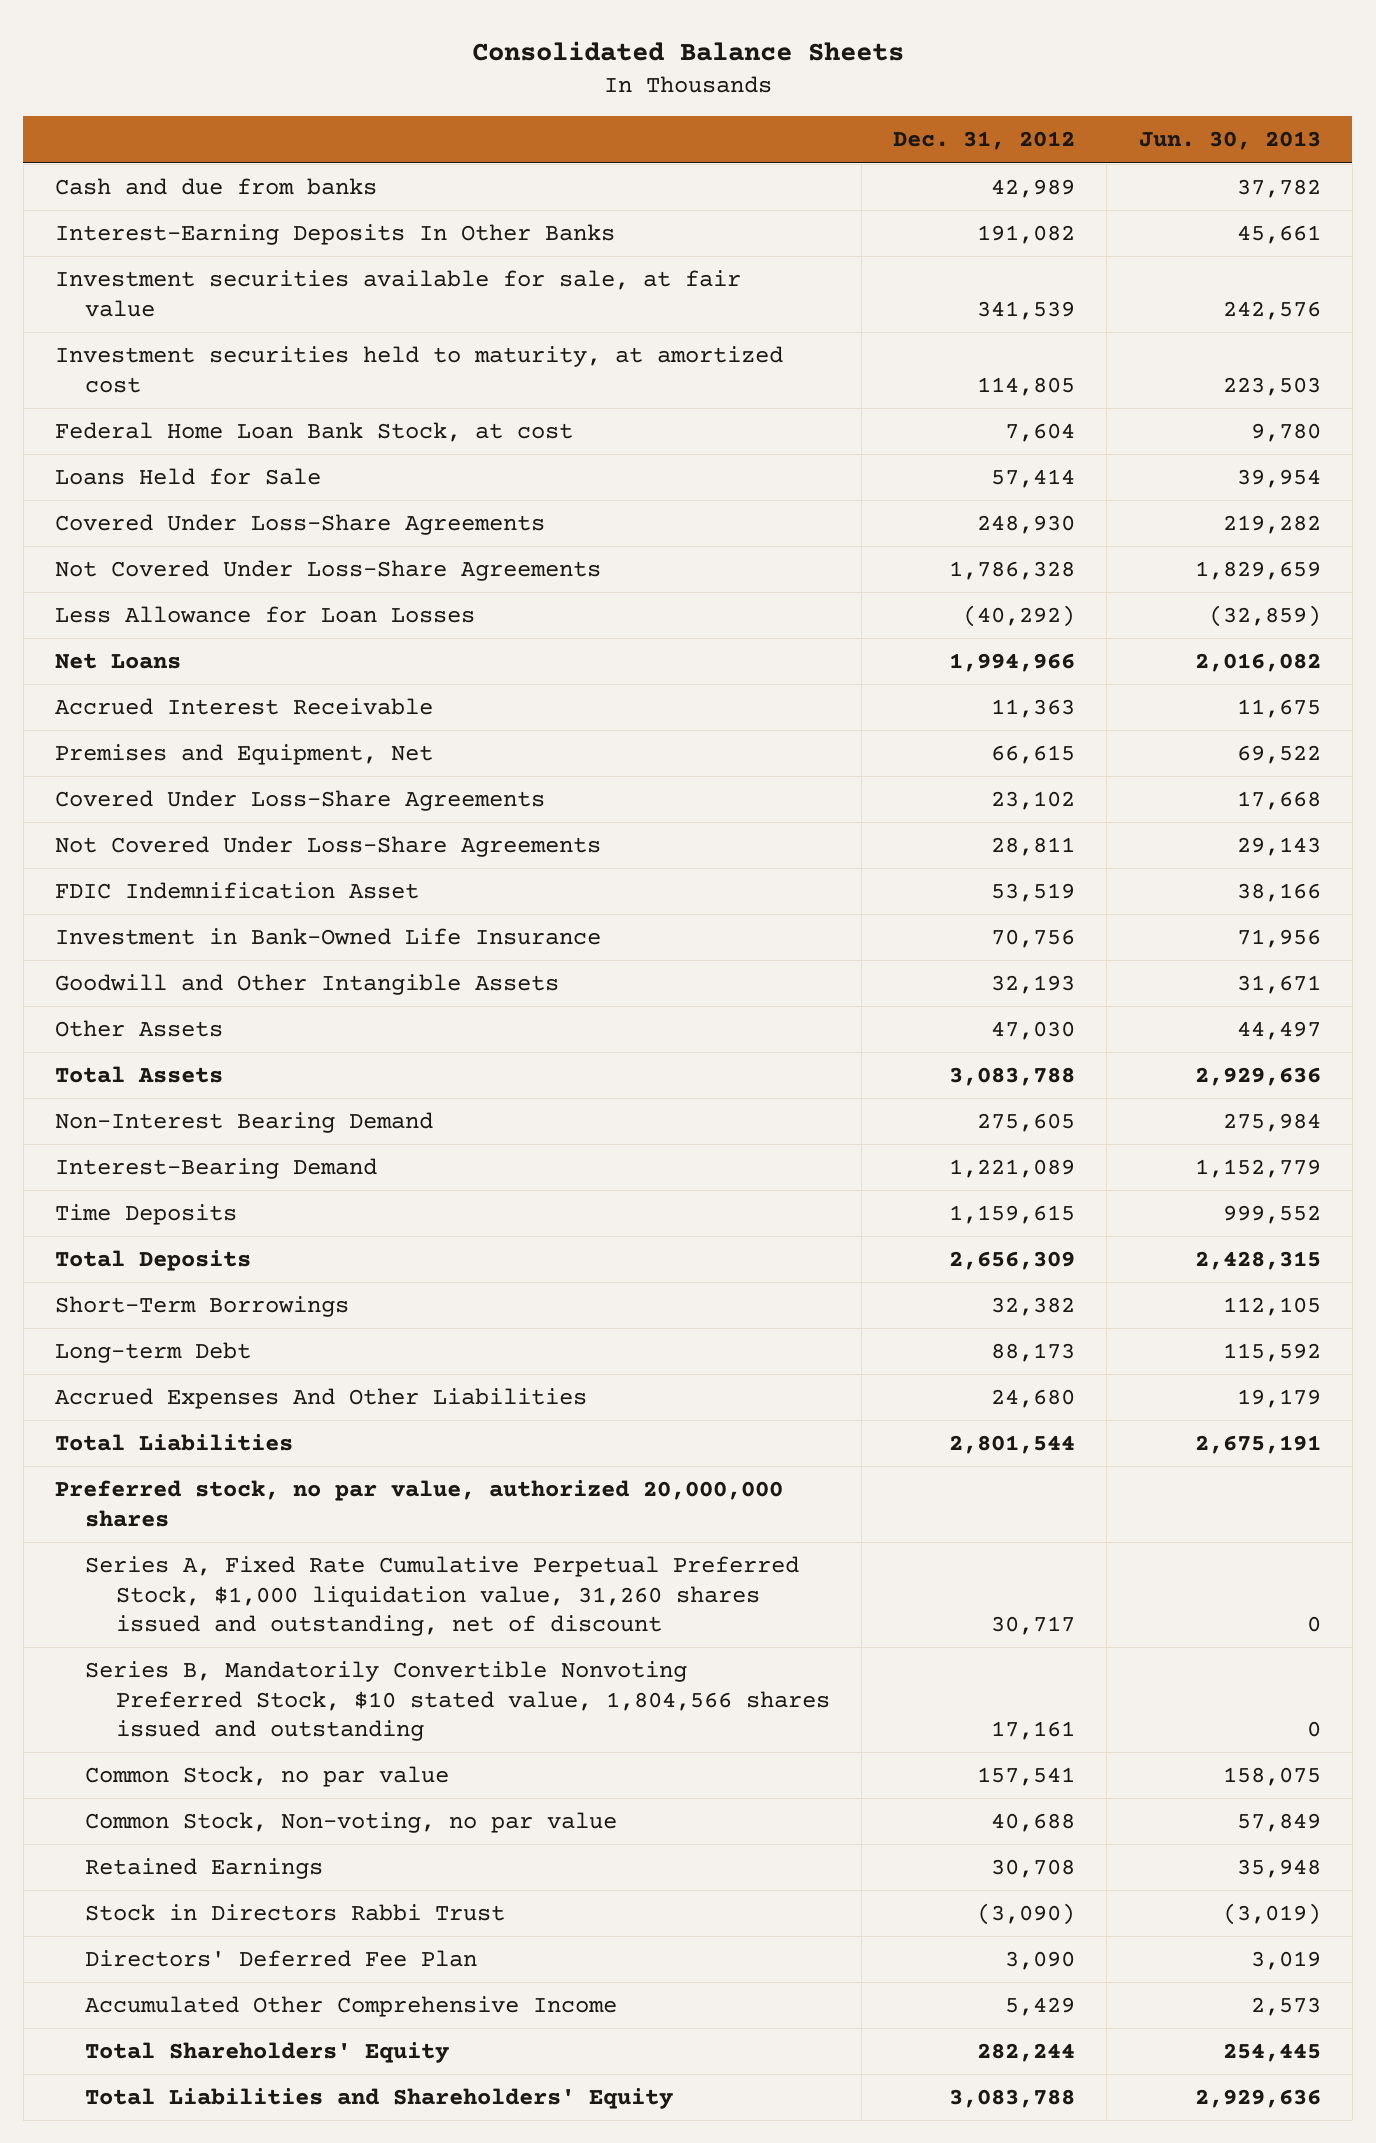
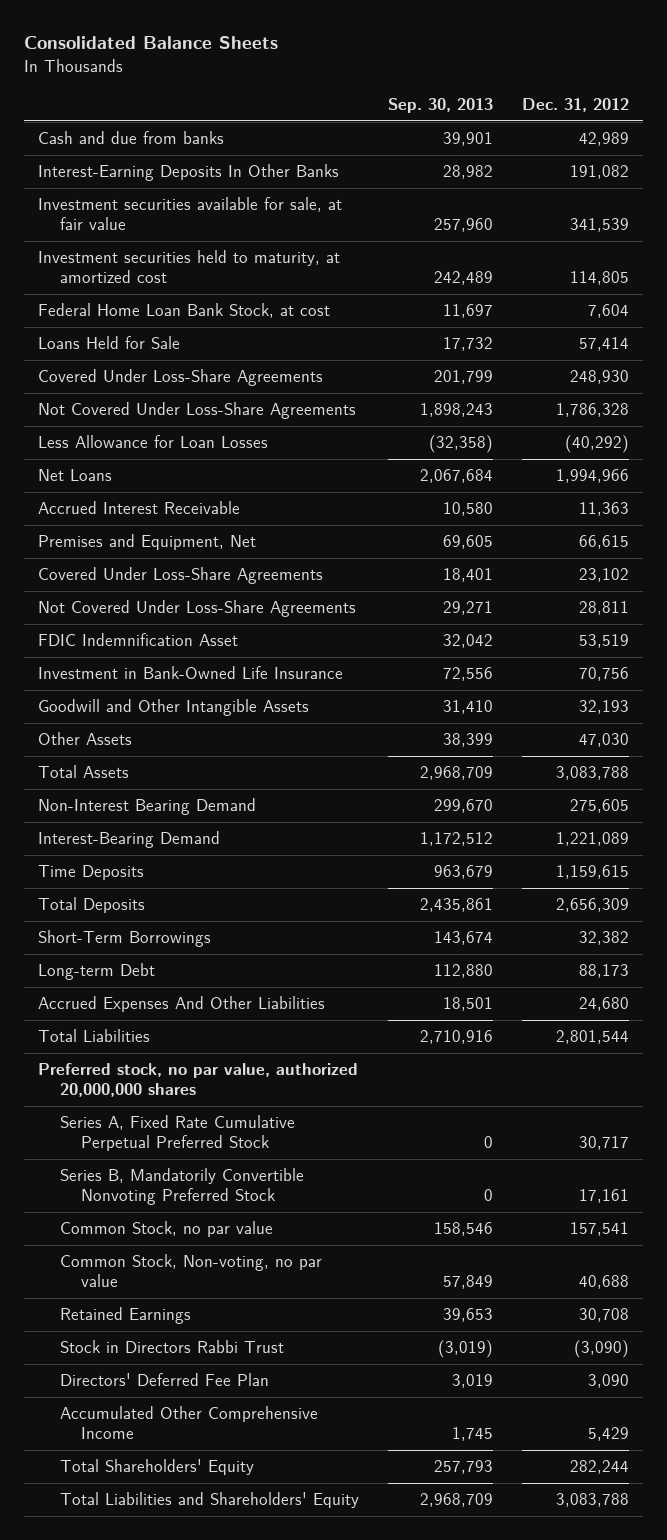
- | Dec. 31, 2012 | Jun. 30, 2013
+ | Sep. 30, 2013 | Dec. 31, 2012
- Series A, Fixed Rate Cumulative Perpetual Preferred Stock, $1,000 liquidation value, 31,260 shares issued and outstanding, net of discount | 30,717 | 0
- Series B, Mandatorily Convertible Nonvoting Preferred Stock, $10 stated value, 1,804,566 shares issued and outstanding | 17,161 | 0
+ Series A, Fixed Rate Cumulative Perpetual Preferred Stock | 0 | 30,717
+ Series B, Mandatorily Convertible Nonvoting Preferred Stock | 0 | 17,161

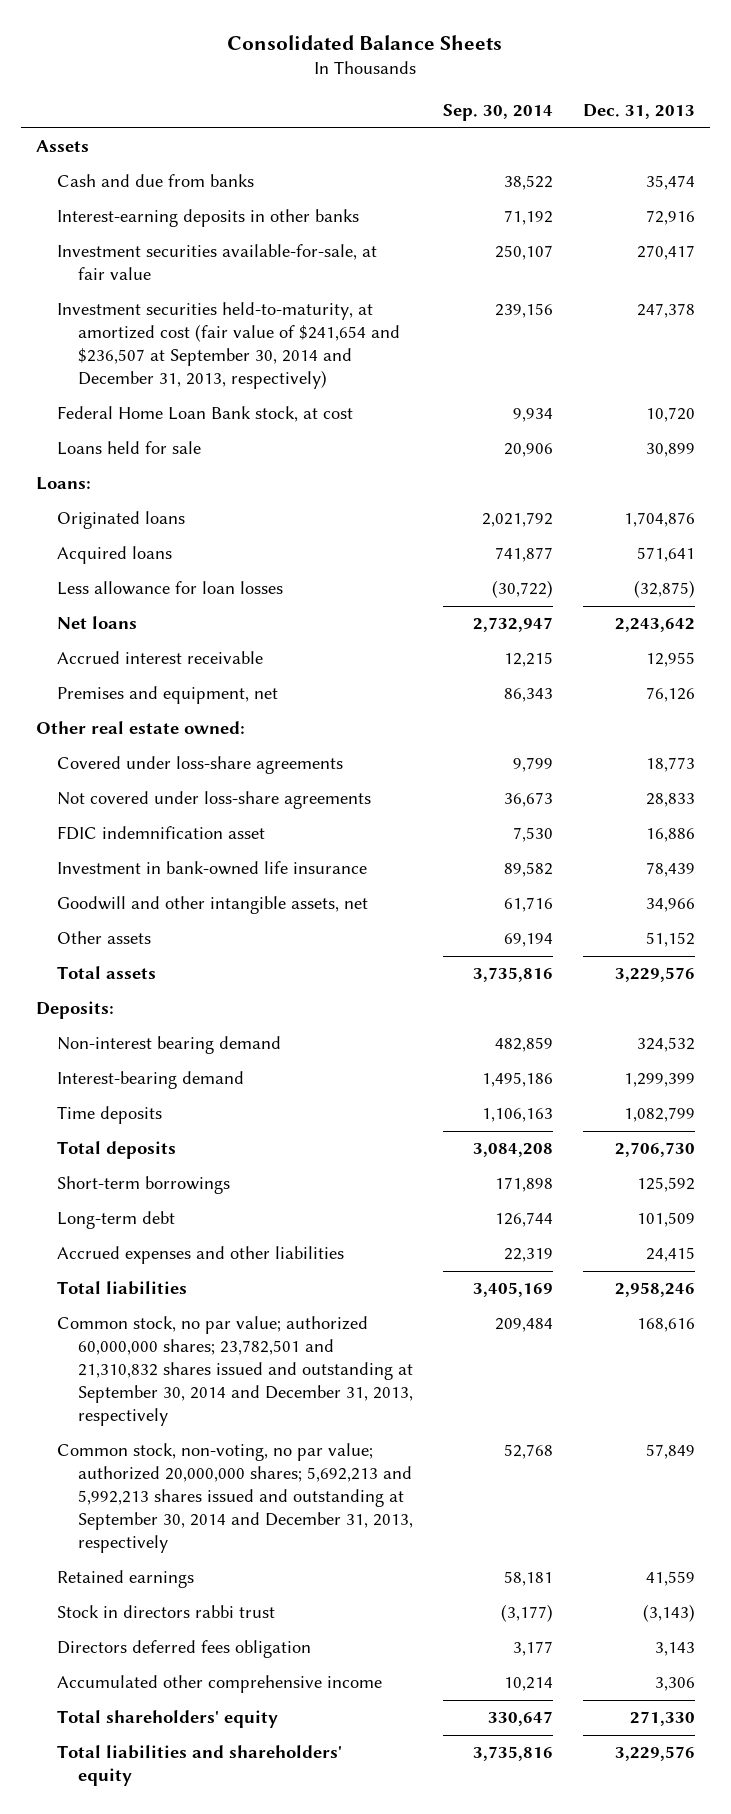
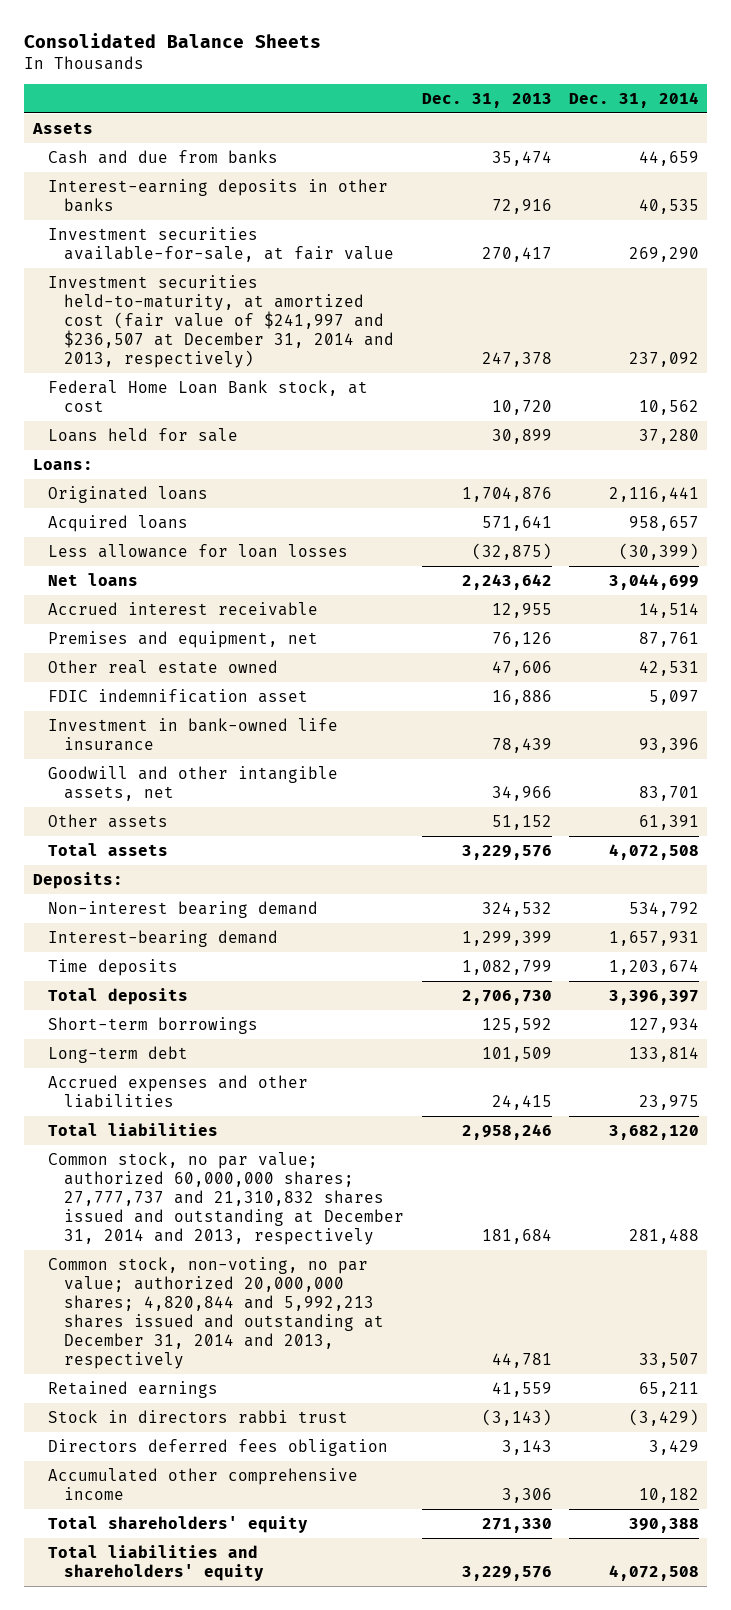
- | Sep. 30, 2014 | Dec. 31, 2013
+ | Dec. 31, 2013 | Dec. 31, 2014
- Investment securities held-to-maturity, at amortized cost (fair value of $241,654 and $236,507 at September 30, 2014 and December 31, 2013, respectively) | 239,156 | 247,378
+ Investment securities held-to-maturity, at amortized cost (fair value of $241,997 and $236,507 at December 31, 2014 and 2013, respectively) | 247,378 | 237,092
- Other real estate owned:
- Covered under loss-share agreements | 9,799 | 18,773
- Not covered under loss-share agreements | 36,673 | 28,833
+ Other real estate owned | 47,606 | 42,531
- Common stock, no par value; authorized 60,000,000 shares; 23,782,501 and 21,310,832 shares issued and outstanding at September 30, 2014 and December 31, 2013, respectively | 209,484 | 168,616
- Common stock, non-voting, no par value; authorized 20,000,000 shares; 5,692,213 and 5,992,213 shares issued and outstanding at September 30, 2014 and December 31, 2013, respectively | 52,768 | 57,849
+ Common stock, no par value; authorized 60,000,000 shares; 27,777,737 and 21,310,832 shares issued and outstanding at December 31, 2014 and 2013, respectively | 181,684 | 281,488
+ Common stock, non-voting, no par value; authorized 20,000,000 shares; 4,820,844 and 5,992,213 shares issued and outstanding at December 31, 2014 and 2013, respectively | 44,781 | 33,507

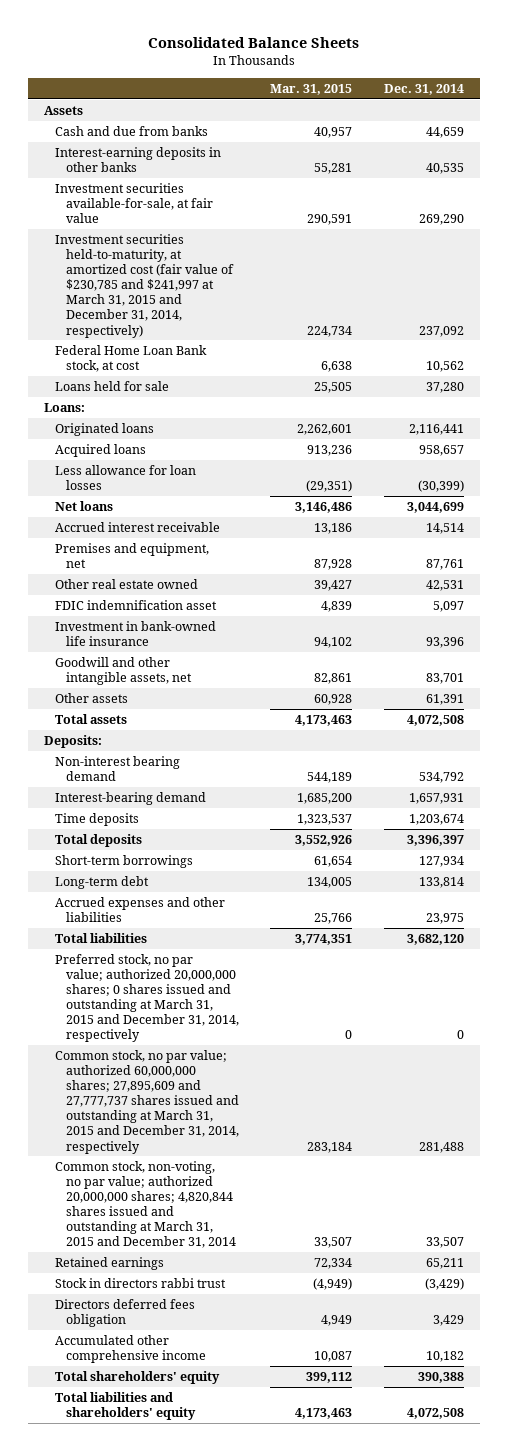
- | Dec. 31, 2013 | Dec. 31, 2014
+ | Mar. 31, 2015 | Dec. 31, 2014
- Investment securities held-to-maturity, at amortized cost (fair value of $241,997 and $236,507 at December 31, 2014 and 2013, respectively) | 247,378 | 237,092
+ Investment securities held-to-maturity, at amortized cost (fair value of $230,785 and $241,997 at March 31, 2015 and December 31, 2014, respectively) | 224,734 | 237,092
- Common stock, no par value; authorized 60,000,000 shares; 27,777,737 and 21,310,832 shares issued and outstanding at December 31, 2014 and 2013, respectively | 181,684 | 281,488
- Common stock, non-voting, no par value; authorized 20,000,000 shares; 4,820,844 and 5,992,213 shares issued and outstanding at December 31, 2014 and 2013, respectively | 44,781 | 33,507
+ Preferred stock, no par value; authorized 20,000,000 shares; 0 shares issued and outstanding at March 31, 2015 and December 31, 2014, respectively | 0 | 0
+ Common stock, no par value; authorized 60,000,000 shares; 27,895,609 and 27,777,737 shares issued and outstanding at March 31, 2015 and December 31, 2014, respectively | 283,184 | 281,488
+ Common stock, non-voting, no par value; authorized 20,000,000 shares; 4,820,844 shares issued and outstanding at March 31, 2015 and December 31, 2014 | 33,507 | 33,507

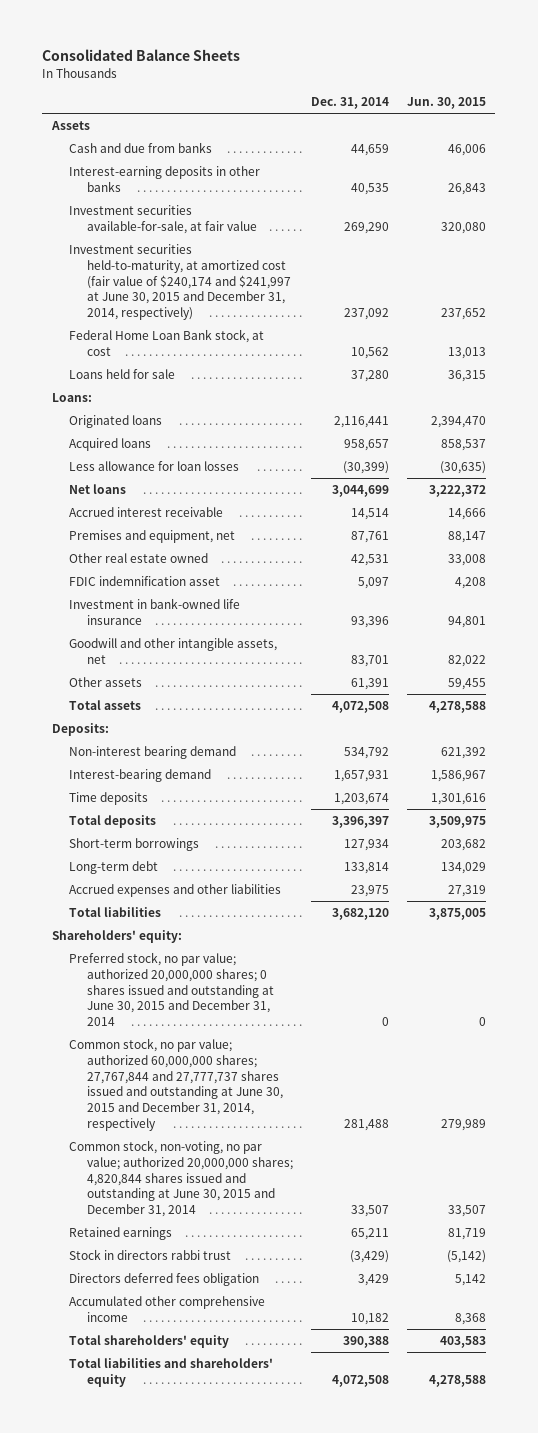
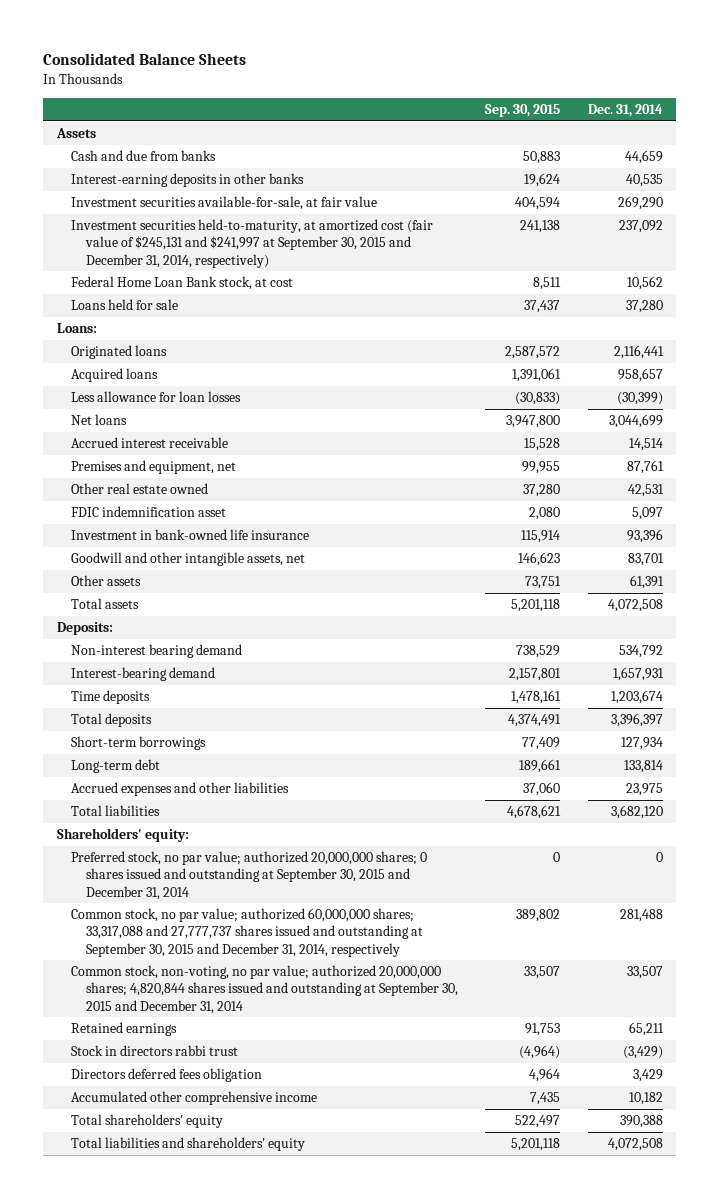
- | Dec. 31, 2014 | Jun. 30, 2015
+ | Sep. 30, 2015 | Dec. 31, 2014
- Investment securities held-to-maturity, at amortized cost (fair value of $240,174 and $241,997 at June 30, 2015 and December 31, 2014, respectively) | 237,092 | 237,652
+ Investment securities held-to-maturity, at amortized cost (fair value of $245,131 and $241,997 at September 30, 2015 and December 31, 2014, respectively) | 241,138 | 237,092
- Preferred stock, no par value; authorized 20,000,000 shares; 0 shares issued and outstanding at June 30, 2015 and December 31, 2014 | 0 | 0
- Common stock, no par value; authorized 60,000,000 shares; 27,767,844 and 27,777,737 shares issued and outstanding at June 30, 2015 and December 31, 2014, respectively | 281,488 | 279,989
- Common stock, non-voting, no par value; authorized 20,000,000 shares; 4,820,844 shares issued and outstanding at June 30, 2015 and December 31, 2014 | 33,507 | 33,507
+ Preferred stock, no par value; authorized 20,000,000 shares; 0 shares issued and outstanding at September 30, 2015 and December 31, 2014 | 0 | 0
+ Common stock, no par value; authorized 60,000,000 shares; 33,317,088 and 27,777,737 shares issued and outstanding at September 30, 2015 and December 31, 2014, respectively | 389,802 | 281,488
+ Common stock, non-voting, no par value; authorized 20,000,000 shares; 4,820,844 shares issued and outstanding at September 30, 2015 and December 31, 2014 | 33,507 | 33,507

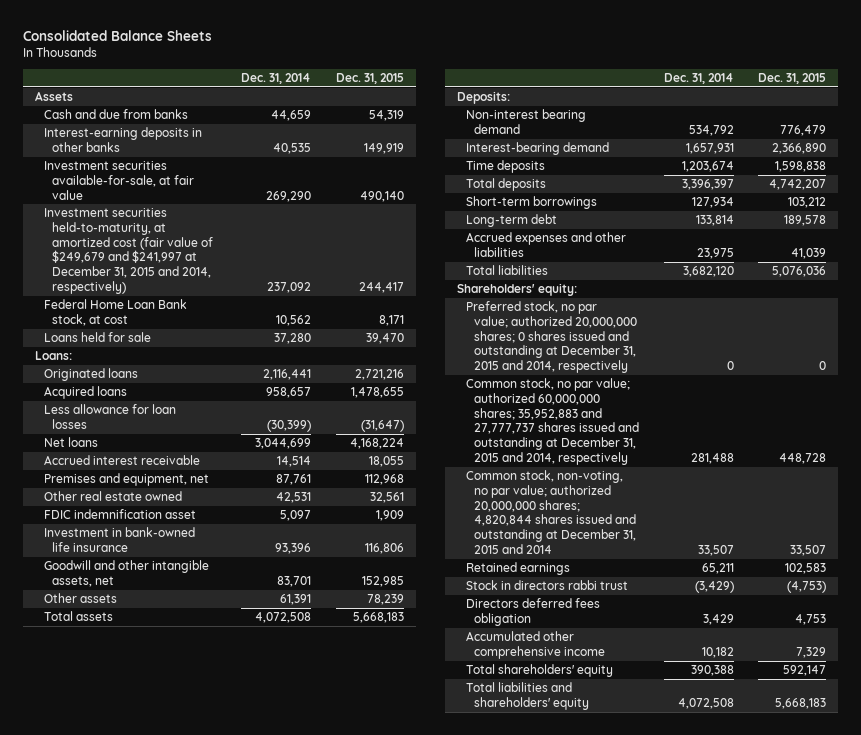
- | Sep. 30, 2015 | Dec. 31, 2014
+ | Dec. 31, 2014 | Dec. 31, 2015
- Investment securities held-to-maturity, at amortized cost (fair value of $245,131 and $241,997 at September 30, 2015 and December 31, 2014, respectively) | 241,138 | 237,092
+ Investment securities held-to-maturity, at amortized cost (fair value of $249,679 and $241,997 at December 31, 2015 and 2014, respectively) | 237,092 | 244,417
- Preferred stock, no par value; authorized 20,000,000 shares; 0 shares issued and outstanding at September 30, 2015 and December 31, 2014 | 0 | 0
- Common stock, no par value; authorized 60,000,000 shares; 33,317,088 and 27,777,737 shares issued and outstanding at September 30, 2015 and December 31, 2014, respectively | 389,802 | 281,488
- Common stock, non-voting, no par value; authorized 20,000,000 shares; 4,820,844 shares issued and outstanding at September 30, 2015 and December 31, 2014 | 33,507 | 33,507
+ Preferred stock, no par value; authorized 20,000,000 shares; 0 shares issued and outstanding at December 31, 2015 and 2014, respectively | 0 | 0
+ Common stock, no par value; authorized 60,000,000 shares; 35,952,883 and 27,777,737 shares issued and outstanding at December 31, 2015 and 2014, respectively | 281,488 | 448,728
+ Common stock, non-voting, no par value; authorized 20,000,000 shares; 4,820,844 shares issued and outstanding at December 31, 2015 and 2014 | 33,507 | 33,507

